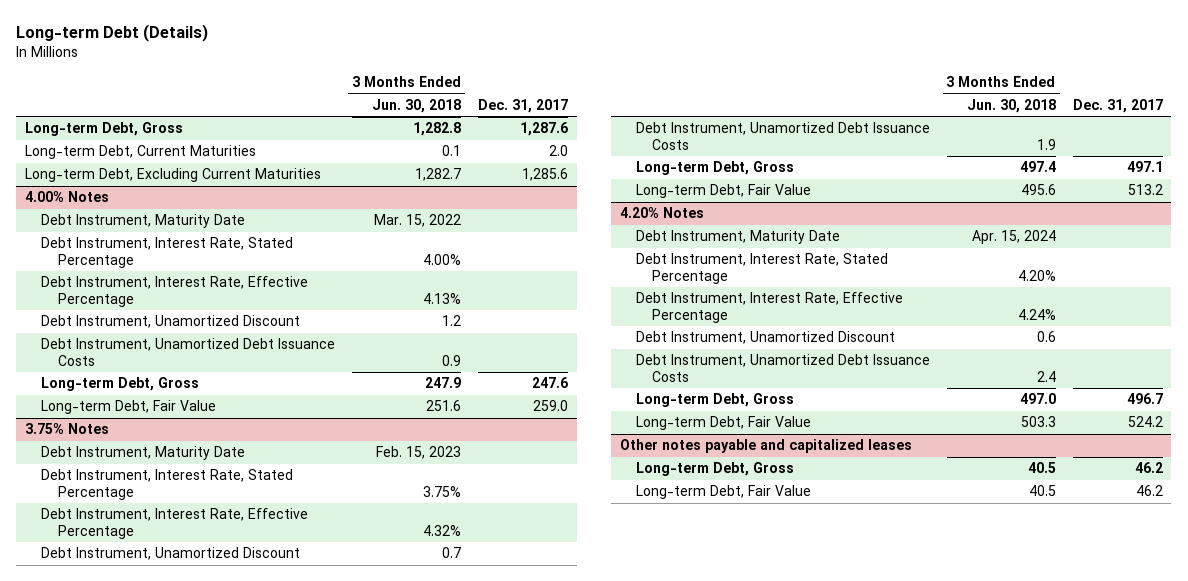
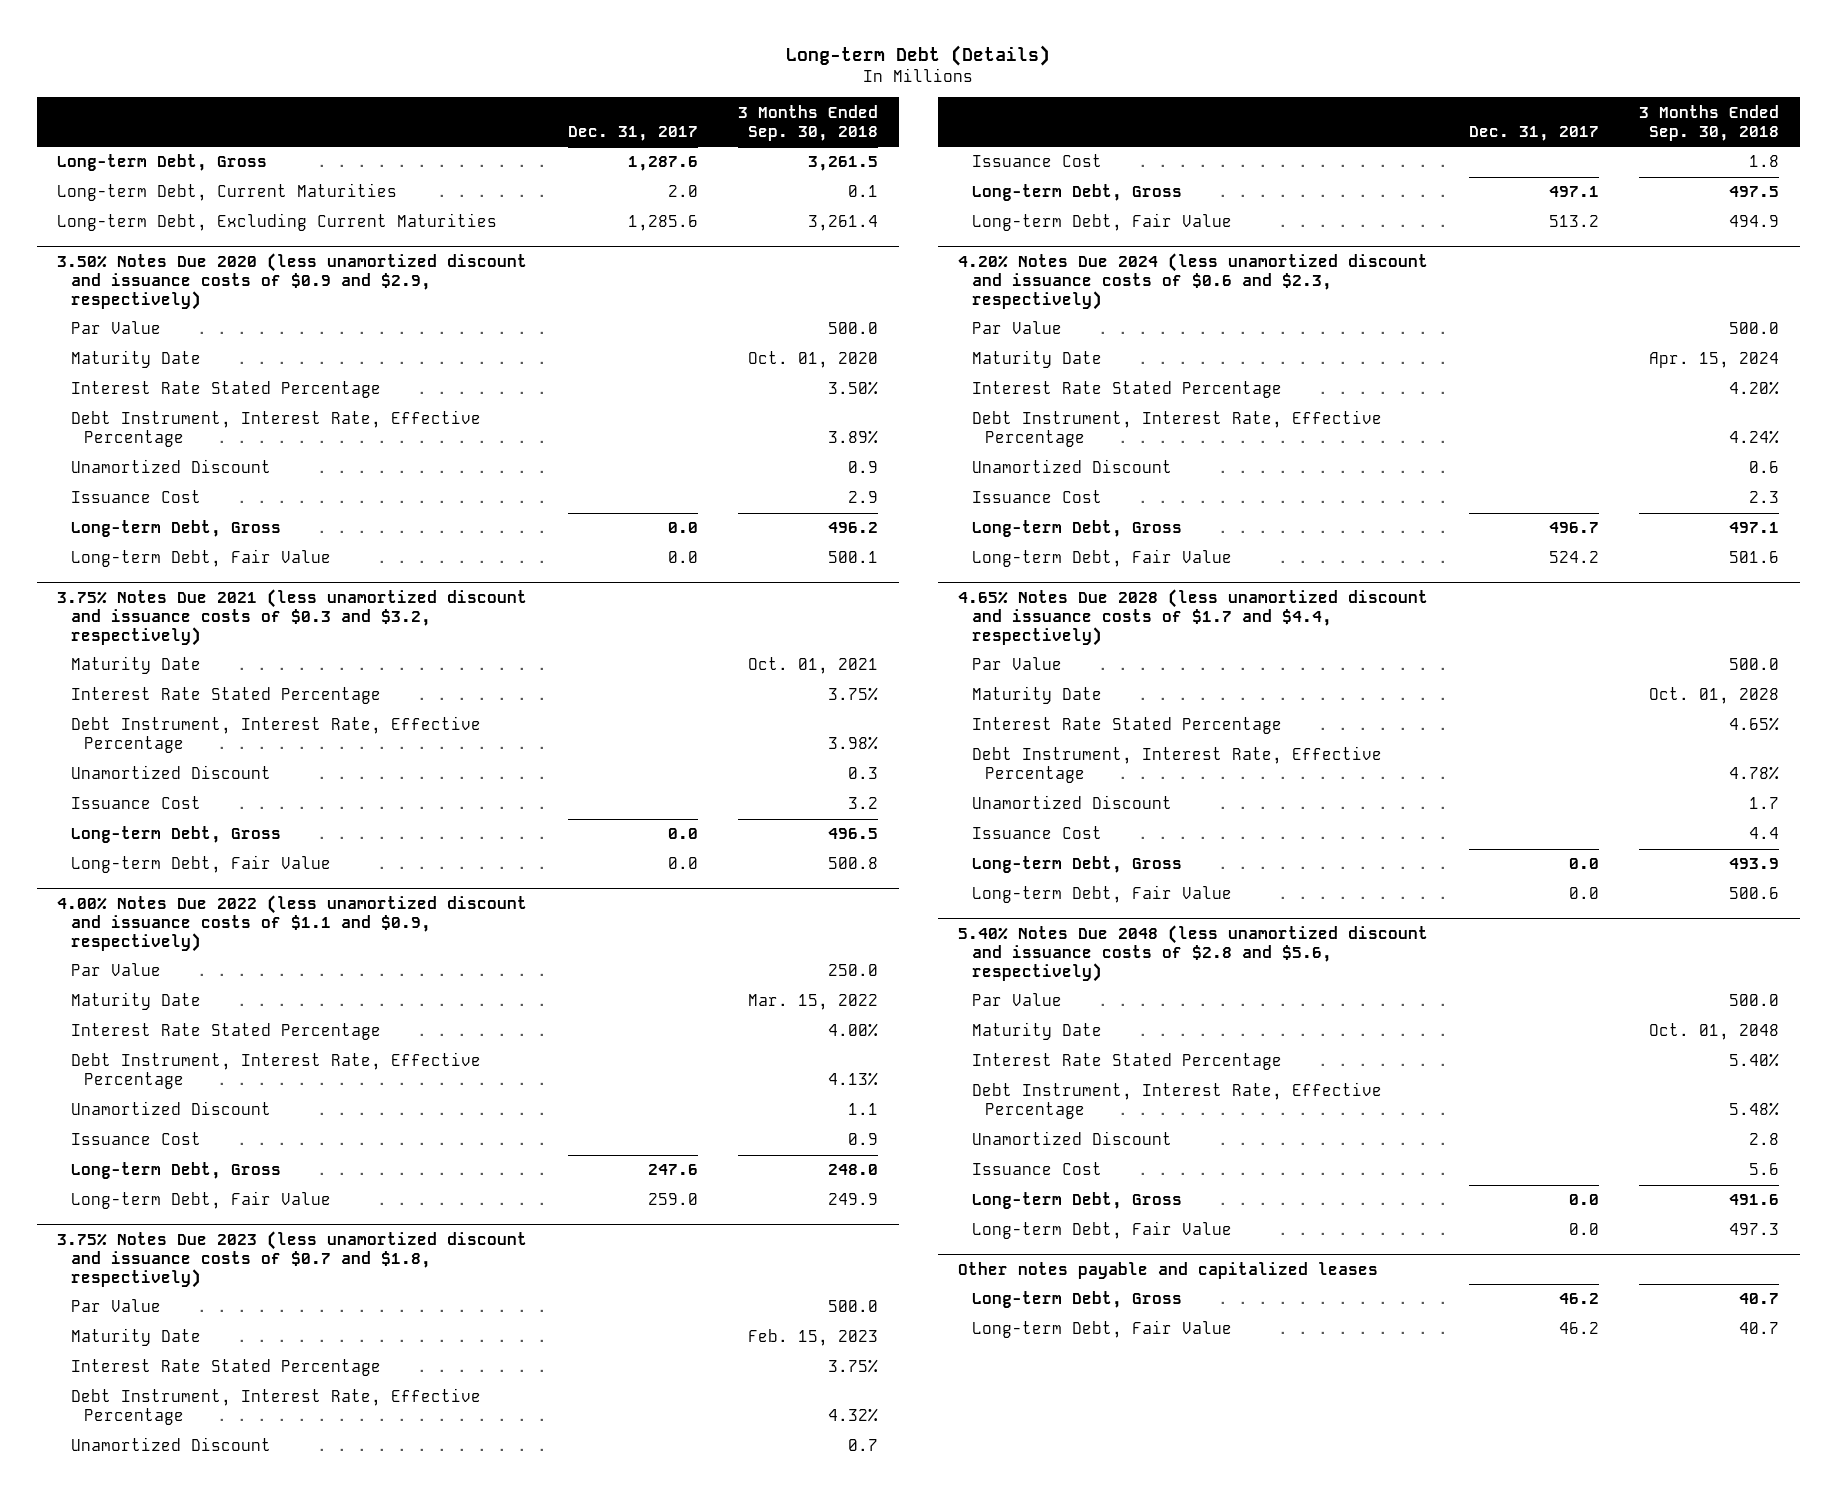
- | 3 Months Ended Jun. 30, 2018 | Dec. 31, 2017
+ | Dec. 31, 2017 | 3 Months Ended Sep. 30, 2018
- 4.00% Notes
- Debt Instrument, Maturity Date | Mar. 15, 2022 |
- Debt Instrument, Interest Rate, Stated Percentage | 4.00% |
+ 3.50% Notes Due 2020 (less unamortized discount and issuance costs of $0.9 and $2.9, respectively)
+ Par Value | | 500.0
+ Maturity Date | | Oct. 01, 2020
+ Interest Rate Stated Percentage | | 3.50%
+ Debt Instrument, Interest Rate, Effective Percentage | | 3.89%
+ Unamortized Discount | | 0.9
+ Issuance Cost | | 2.9
+ Long-term Debt, Gross | 0.0 | 496.2
+ Long-term Debt, Fair Value | 0.0 | 500.1
+ 3.75% Notes Due 2021 (less unamortized discount and issuance costs of $0.3 and $3.2, respectively)
+ Maturity Date | | Oct. 01, 2021
+ Interest Rate Stated Percentage | | 3.75%
+ Debt Instrument, Interest Rate, Effective Percentage | | 3.98%
+ Unamortized Discount | | 0.3
+ Issuance Cost | | 3.2
+ Long-term Debt, Gross | 0.0 | 496.5
+ Long-term Debt, Fair Value | 0.0 | 500.8
+ 4.00% Notes Due 2022 (less unamortized discount and issuance costs of $1.1 and $0.9, respectively)
+ Par Value | | 250.0
+ Maturity Date | | Mar. 15, 2022
+ Interest Rate Stated Percentage | | 4.00%
- Debt Instrument, Unamortized Discount | 1.2 |
- Debt Instrument, Unamortized Debt Issuance Costs | 0.9 |
+ Unamortized Discount | | 1.1
+ Issuance Cost | | 0.9
- 3.75% Notes
- Debt Instrument, Maturity Date | Feb. 15, 2023 |
- Debt Instrument, Interest Rate, Stated Percentage | 3.75% |
+ 3.75% Notes Due 2023 (less unamortized discount and issuance costs of $0.7 and $1.8, respectively)
+ Par Value | | 500.0
+ Maturity Date | | Feb. 15, 2023
+ Interest Rate Stated Percentage | | 3.75%
- Debt Instrument, Unamortized Discount | 0.7 |
- Debt Instrument, Unamortized Debt Issuance Costs | 1.9 |
+ Unamortized Discount | | 0.7
+ Issuance Cost | | 1.8
- 4.20% Notes
- Debt Instrument, Maturity Date | Apr. 15, 2024 |
- Debt Instrument, Interest Rate, Stated Percentage | 4.20% |
+ 4.20% Notes Due 2024 (less unamortized discount and issuance costs of $0.6 and $2.3, respectively)
+ Par Value | | 500.0
+ Maturity Date | | Apr. 15, 2024
+ Interest Rate Stated Percentage | | 4.20%
- Debt Instrument, Unamortized Discount | 0.6 |
- Debt Instrument, Unamortized Debt Issuance Costs | 2.4 |
+ Unamortized Discount | | 0.6
+ Issuance Cost | | 2.3
+ 4.65% Notes Due 2028 (less unamortized discount and issuance costs of $1.7 and $4.4, respectively)
+ Par Value | | 500.0
+ Maturity Date | | Oct. 01, 2028
+ Interest Rate Stated Percentage | | 4.65%
+ Debt Instrument, Interest Rate, Effective Percentage | | 4.78%
+ Unamortized Discount | | 1.7
+ Issuance Cost | | 4.4
+ Long-term Debt, Gross | 0.0 | 493.9
+ Long-term Debt, Fair Value | 0.0 | 500.6
+ 5.40% Notes Due 2048 (less unamortized discount and issuance costs of $2.8 and $5.6, respectively)
+ Par Value | | 500.0
+ Maturity Date | | Oct. 01, 2048
+ Interest Rate Stated Percentage | | 5.40%
+ Debt Instrument, Interest Rate, Effective Percentage | | 5.48%
+ Unamortized Discount | | 2.8
+ Issuance Cost | | 5.6
+ Long-term Debt, Gross | 0.0 | 491.6
+ Long-term Debt, Fair Value | 0.0 | 497.3

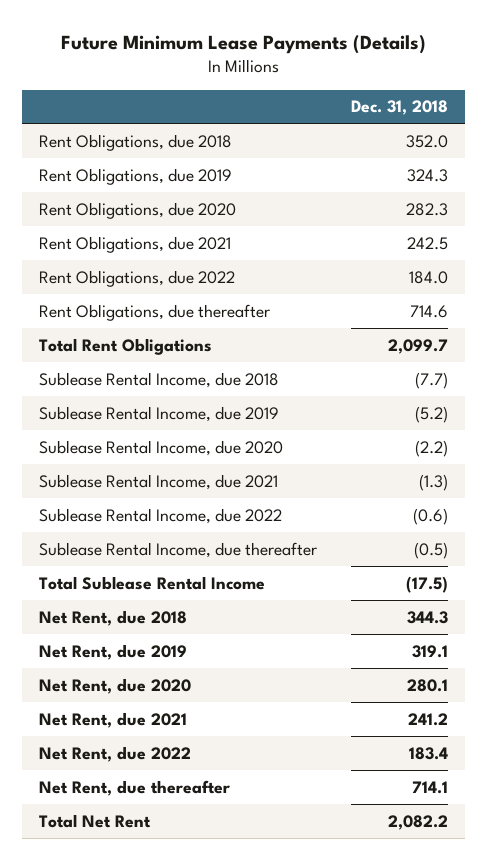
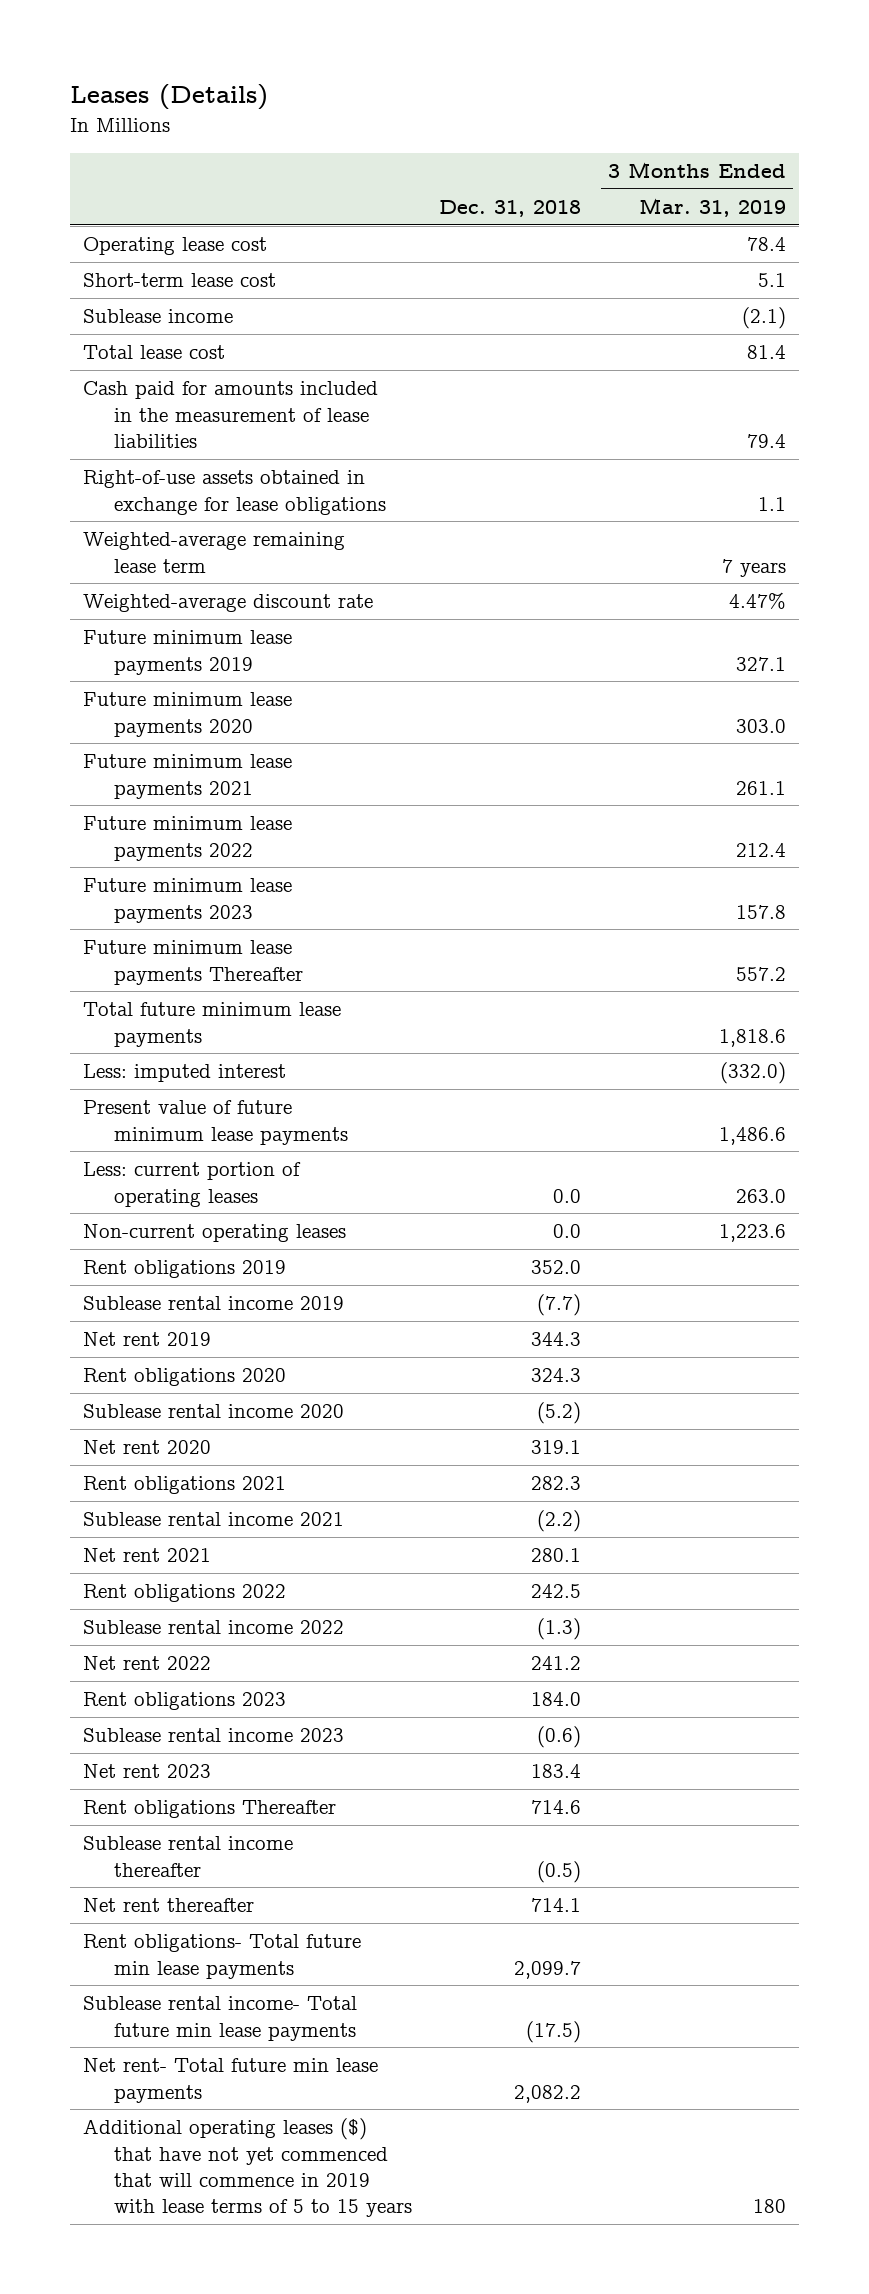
- Future Minimum Lease Payments (Details)
+ Leases (Details)
- | Dec. 31, 2018
+ | Dec. 31, 2018 | 3 Months Ended Mar. 31, 2019
- Rent Obligations, due 2018 | 352.0
- Rent Obligations, due 2019 | 324.3
- Rent Obligations, due 2020 | 282.3
- Rent Obligations, due 2021 | 242.5
- Rent Obligations, due 2022 | 184.0
- Rent Obligations, due thereafter | 714.6
- Total Rent Obligations | 2,099.7
- Sublease Rental Income, due 2018 | (7.7)
- Sublease Rental Income, due 2019 | (5.2)
- Sublease Rental Income, due 2020 | (2.2)
- Sublease Rental Income, due 2021 | (1.3)
- Sublease Rental Income, due 2022 | (0.6)
- Sublease Rental Income, due thereafter | (0.5)
- Total Sublease Rental Income | (17.5)
- Net Rent, due 2018 | 344.3
- Net Rent, due 2019 | 319.1
- Net Rent, due 2020 | 280.1
- Net Rent, due 2021 | 241.2
- Net Rent, due 2022 | 183.4
- Net Rent, due thereafter | 714.1
- Total Net Rent | 2,082.2
+ Operating lease cost | | 78.4
+ Short-term lease cost | | 5.1
+ Sublease income | | (2.1)
+ Total lease cost | | 81.4
+ Cash paid for amounts included in the measurement of lease liabilities | | 79.4
+ Right-of-use assets obtained in exchange for lease obligations | | 1.1
+ Weighted-average remaining lease term | | 7 years
+ Weighted-average discount rate | | 4.47%
+ Future minimum lease payments 2019 | | 327.1
+ Future minimum lease payments 2020 | | 303.0
+ Future minimum lease payments 2021 | | 261.1
+ Future minimum lease payments 2022 | | 212.4
+ Future minimum lease payments 2023 | | 157.8
+ Future minimum lease payments Thereafter | | 557.2
+ Total future minimum lease payments | | 1,818.6
+ Less: imputed interest | | (332.0)
+ Present value of future minimum lease payments | | 1,486.6
+ Less: current portion of operating leases | 0.0 | 263.0
+ Non-current operating leases | 0.0 | 1,223.6
+ Rent obligations 2019 | 352.0 |
+ Sublease rental income 2019 | (7.7) |
+ Net rent 2019 | 344.3 |
+ Rent obligations 2020 | 324.3 |
+ Sublease rental income 2020 | (5.2) |
+ Net rent 2020 | 319.1 |
+ Rent obligations 2021 | 282.3 |
+ Sublease rental income 2021 | (2.2) |
+ Net rent 2021 | 280.1 |
+ Rent obligations 2022 | 242.5 |
+ Sublease rental income 2022 | (1.3) |
+ Net rent 2022 | 241.2 |
+ Rent obligations 2023 | 184.0 |
+ Sublease rental income 2023 | (0.6) |
+ Net rent 2023 | 183.4 |
+ Rent obligations Thereafter | 714.6 |
+ Sublease rental income thereafter | (0.5) |
+ Net rent thereafter | 714.1 |
+ Rent obligations- Total future min lease payments | 2,099.7 |
+ Sublease rental income- Total future min lease payments | (17.5) |
+ Net rent- Total future min lease payments | 2,082.2 |
+ Additional operating leases ($) that have not yet commenced that will commence in 2019 with lease terms of 5 to 15 years | | 180

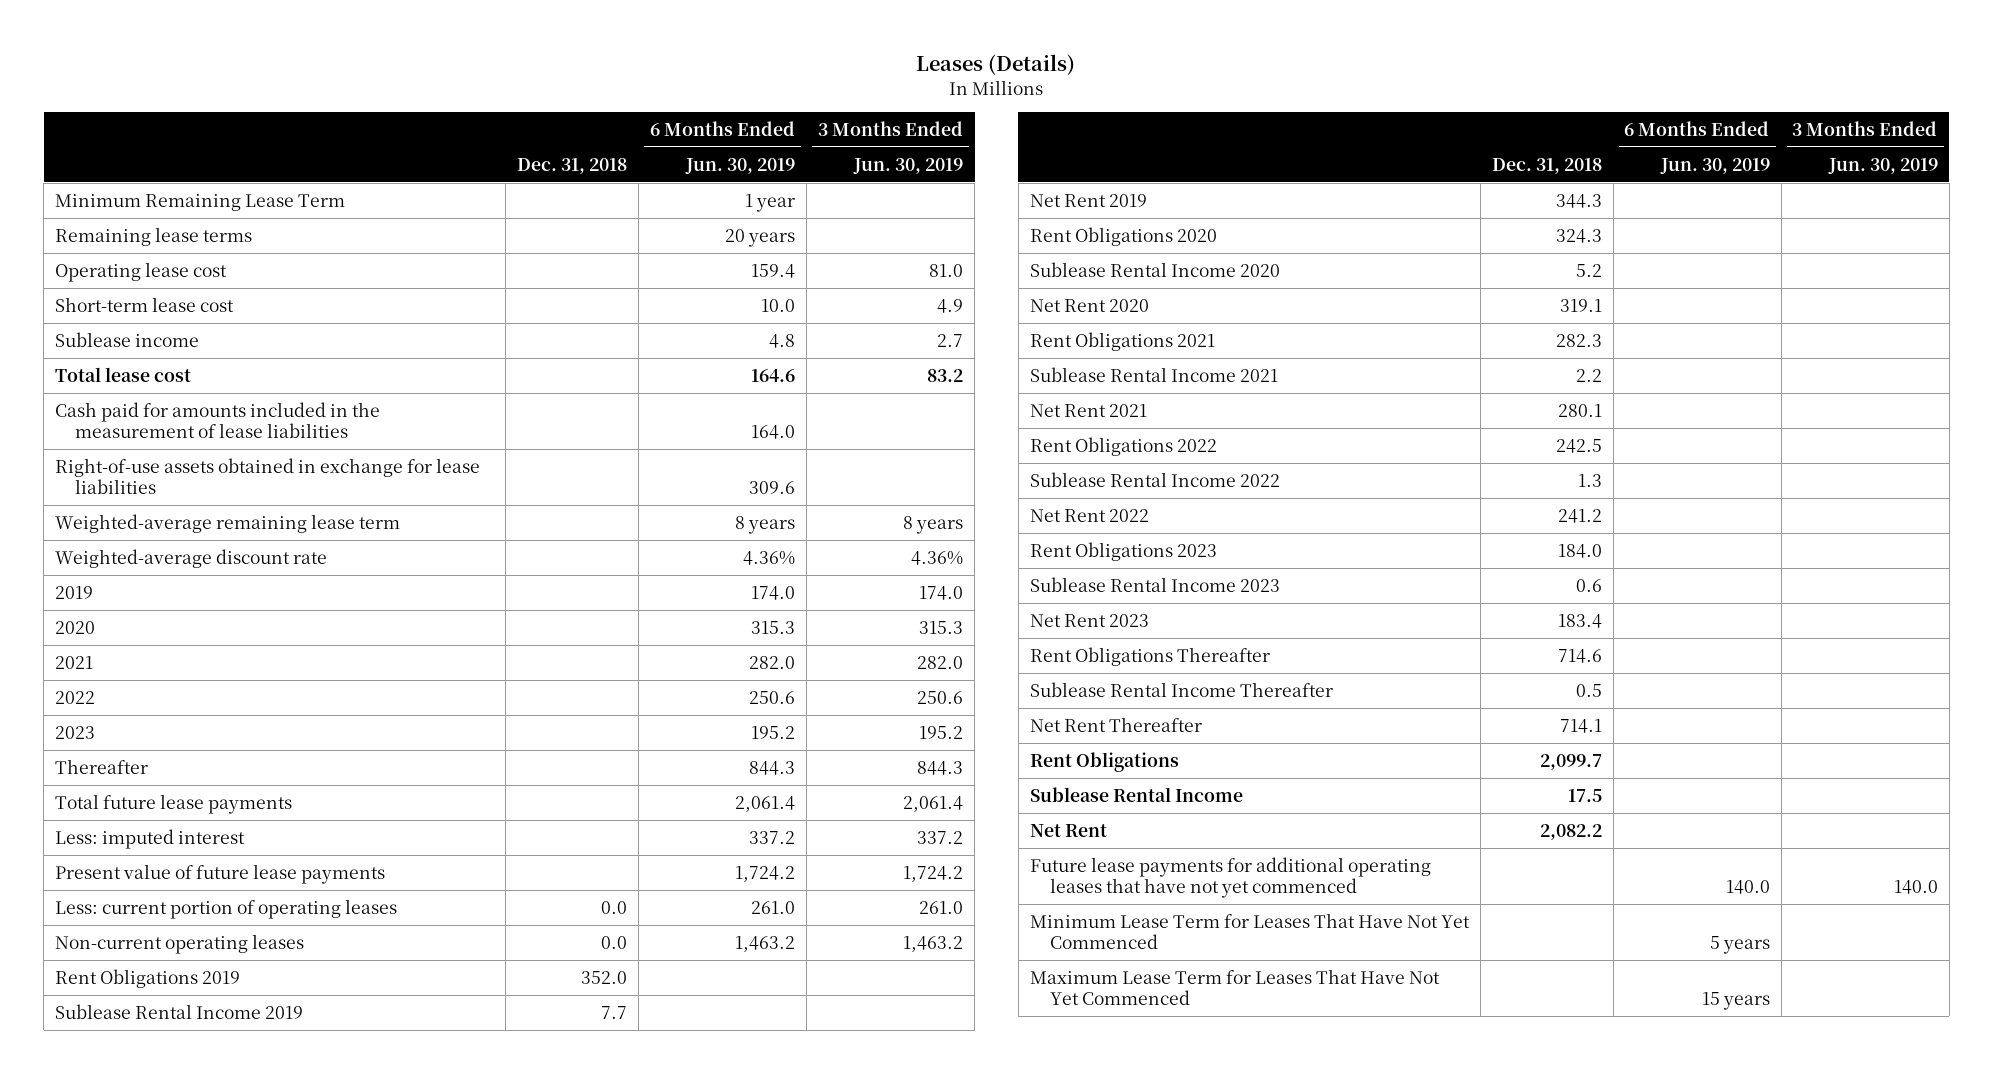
- | Dec. 31, 2018 | 3 Months Ended Mar. 31, 2019
+ | Dec. 31, 2018 | 6 Months Ended Jun. 30, 2019 | 3 Months Ended Jun. 30, 2019
+ Minimum Remaining Lease Term | | 1 year |
+ Remaining lease terms | | 20 years |
- Right-of-use assets obtained in exchange for lease obligations | | 1.1
+ Right-of-use assets obtained in exchange for lease liabilities | | 309.6 |
- Future minimum lease payments 2019 | | 327.1
- Future minimum lease payments 2020 | | 303.0
- Future minimum lease payments 2021 | | 261.1
- Future minimum lease payments 2022 | | 212.4
- Future minimum lease payments 2023 | | 157.8
- Future minimum lease payments Thereafter | | 557.2
- Total future minimum lease payments | | 1,818.6
+ 2019 | | 174.0 | 174.0
+ 2020 | | 315.3 | 315.3
+ 2021 | | 282.0 | 282.0
+ 2022 | | 250.6 | 250.6
+ 2023 | | 195.2 | 195.2
+ Thereafter | | 844.3 | 844.3
+ Total future lease payments | | 2,061.4 | 2,061.4
- Present value of future minimum lease payments | | 1,486.6
+ Present value of future lease payments | | 1,724.2 | 1,724.2
- Rent obligations 2019 | 352.0 |
- Sublease rental income 2019 | (7.7) |
- Net rent 2019 | 344.3 |
- Rent obligations 2020 | 324.3 |
- Sublease rental income 2020 | (5.2) |
- Net rent 2020 | 319.1 |
- Rent obligations 2021 | 282.3 |
- Sublease rental income 2021 | (2.2) |
- Net rent 2021 | 280.1 |
- Rent obligations 2022 | 242.5 |
- Sublease rental income 2022 | (1.3) |
- Net rent 2022 | 241.2 |
- Rent obligations 2023 | 184.0 |
- Sublease rental income 2023 | (0.6) |
- Net rent 2023 | 183.4 |
- Rent obligations Thereafter | 714.6 |
- Sublease rental income thereafter | (0.5) |
- Net rent thereafter | 714.1 |
- Rent obligations- Total future min lease payments | 2,099.7 |
- Sublease rental income- Total future min lease payments | (17.5) |
- Net rent- Total future min lease payments | 2,082.2 |
- Additional operating leases ($) that have not yet commenced that will commence in 2019 with lease terms of 5 to 15 years | | 180
+ Rent Obligations 2019 | 352.0 | |
+ Sublease Rental Income 2019 | 7.7 | |
+ Net Rent 2019 | 344.3 | |
+ Rent Obligations 2020 | 324.3 | |
+ Sublease Rental Income 2020 | 5.2 | |
+ Net Rent 2020 | 319.1 | |
+ Rent Obligations 2021 | 282.3 | |
+ Sublease Rental Income 2021 | 2.2 | |
+ Net Rent 2021 | 280.1 | |
+ Rent Obligations 2022 | 242.5 | |
+ Sublease Rental Income 2022 | 1.3 | |
+ Net Rent 2022 | 241.2 | |
+ Rent Obligations 2023 | 184.0 | |
+ Sublease Rental Income 2023 | 0.6 | |
+ Net Rent 2023 | 183.4 | |
+ Rent Obligations Thereafter | 714.6 | |
+ Sublease Rental Income Thereafter | 0.5 | |
+ Net Rent Thereafter | 714.1 | |
+ Rent Obligations | 2,099.7 | |
+ Sublease Rental Income | 17.5 | |
+ Net Rent | 2,082.2 | |
+ Future lease payments for additional operating leases that have not yet commenced | | 140.0 | 140.0
+ Minimum Lease Term for Leases That Have Not Yet Commenced | | 5 years |
+ Maximum Lease Term for Leases That Have Not Yet Commenced | | 15 years |

